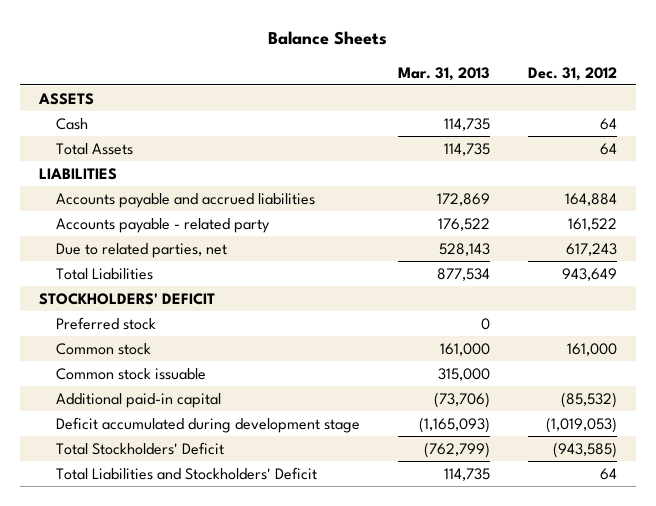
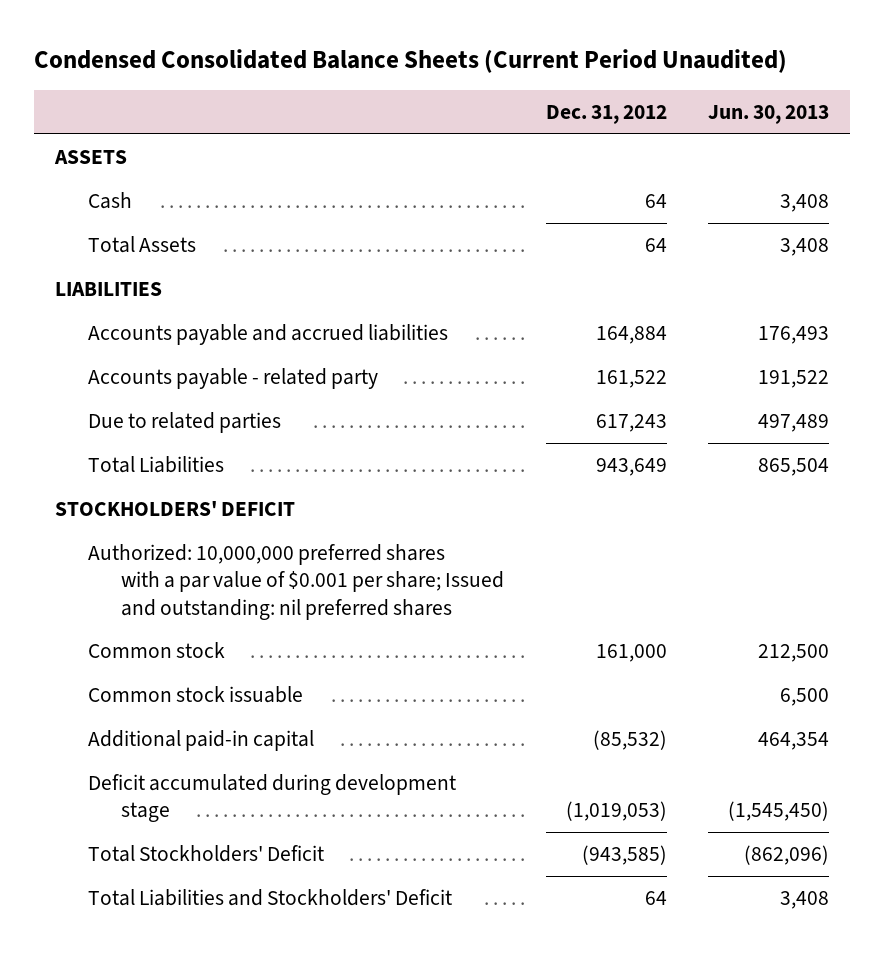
- Balance Sheets
+ Condensed Consolidated Balance Sheets (Current Period Unaudited)
- | Mar. 31, 2013 | Dec. 31, 2012
+ | Dec. 31, 2012 | Jun. 30, 2013
- Due to related parties, net | 528,143 | 617,243
+ Due to related parties | 617,243 | 497,489
- Preferred stock | 0 |
+ Authorized: 10,000,000 preferred shares with a par value of $0.001 per share; Issued and outstanding: nil preferred shares

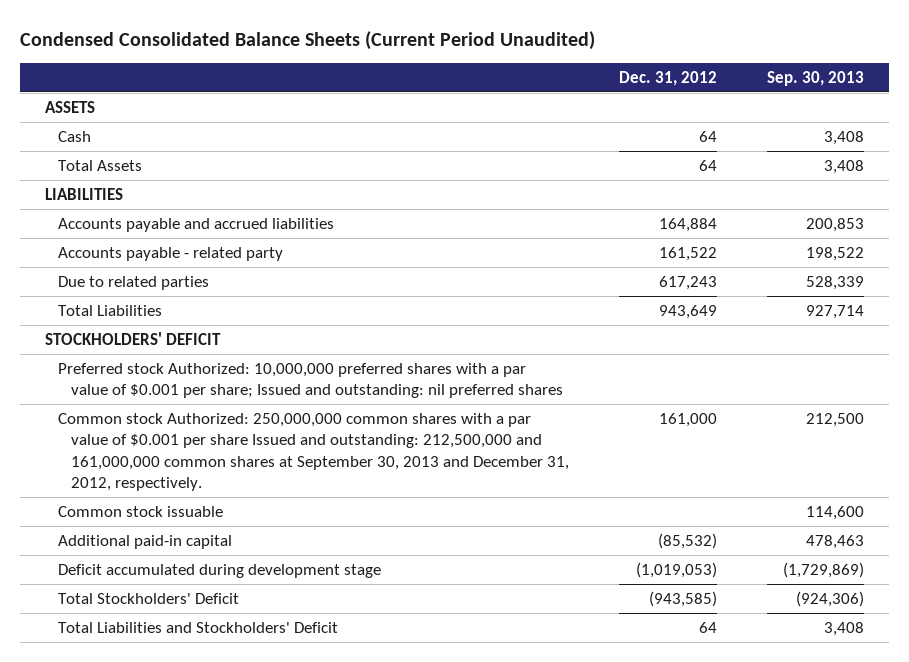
- | Dec. 31, 2012 | Jun. 30, 2013
+ | Dec. 31, 2012 | Sep. 30, 2013
- Authorized: 10,000,000 preferred shares with a par value of $0.001 per share; Issued and outstanding: nil preferred shares
- Common stock | 161,000 | 212,500
+ Preferred stock Authorized: 10,000,000 preferred shares with a par value of $0.001 per share; Issued and outstanding: nil preferred shares
+ Common stock Authorized: 250,000,000 common shares with a par value of $0.001 per share Issued and outstanding: 212,500,000 and 161,000,000 common shares at September 30, 2013 and December 31, 2012, respectively. | 161,000 | 212,500

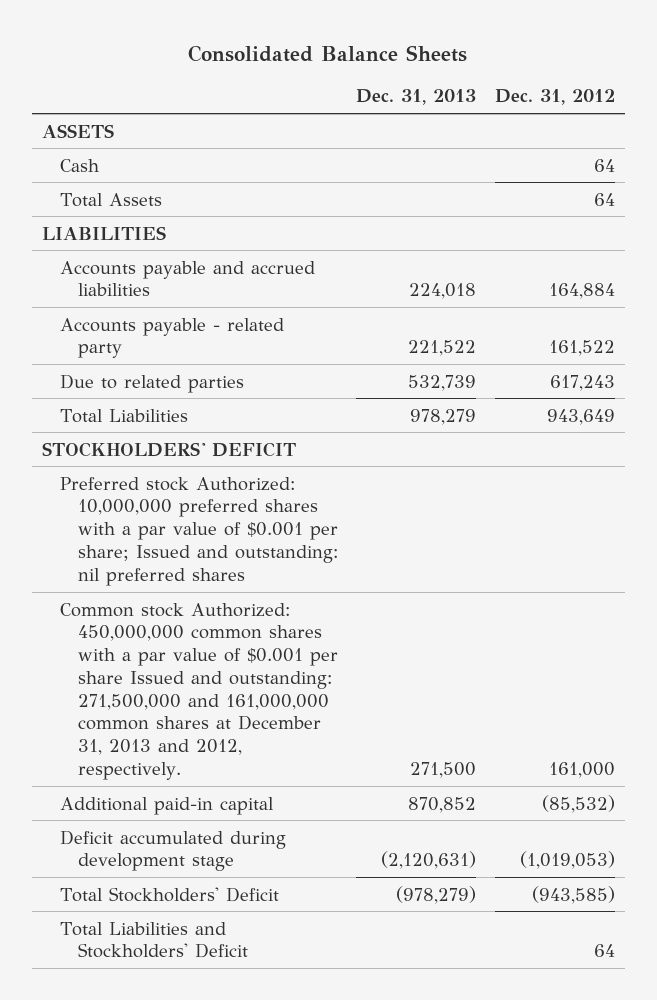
- Condensed Consolidated Balance Sheets (Current Period Unaudited)
+ Consolidated Balance Sheets
- | Dec. 31, 2012 | Sep. 30, 2013
+ | Dec. 31, 2013 | Dec. 31, 2012
- Common stock Authorized: 250,000,000 common shares with a par value of $0.001 per share Issued and outstanding: 212,500,000 and 161,000,000 common shares at September 30, 2013 and December 31, 2012, respectively. | 161,000 | 212,500
- Common stock issuable | | 114,600
+ Common stock Authorized: 450,000,000 common shares with a par value of $0.001 per share Issued and outstanding: 271,500,000 and 161,000,000 common shares at December 31, 2013 and 2012, respectively. | 271,500 | 161,000

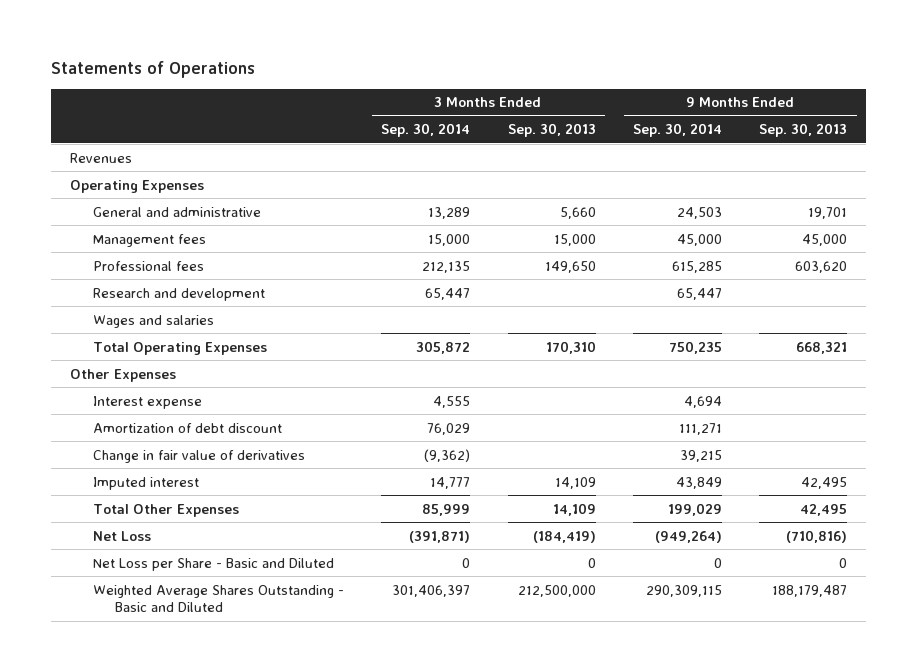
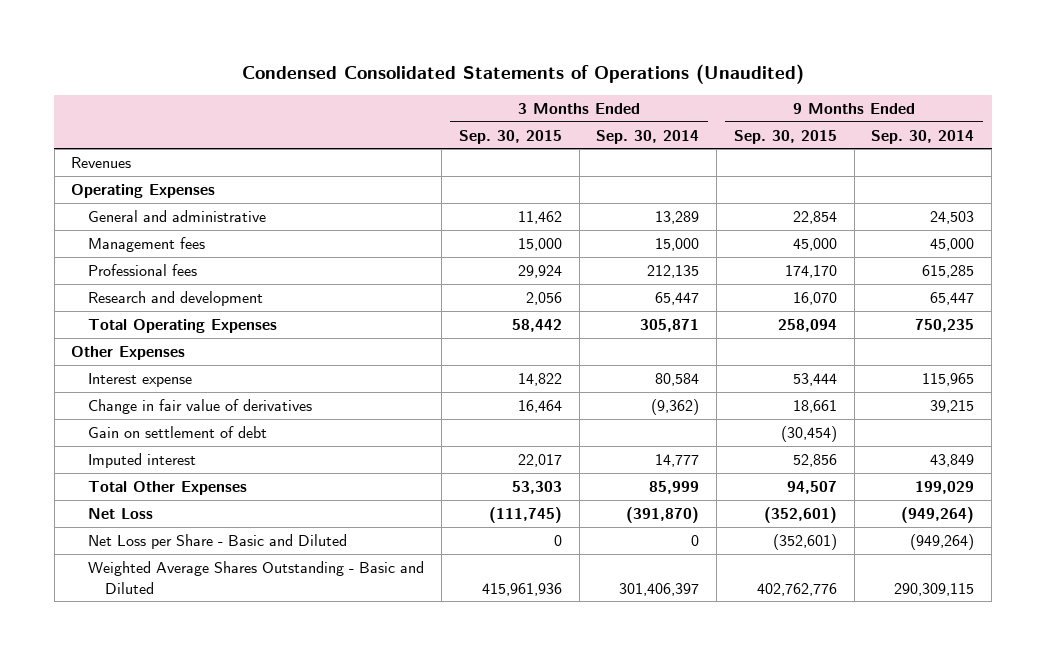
- Statements of Operations
+ Condensed Consolidated Statements of Operations (Unaudited)
- | 3 Months Ended Sep. 30, 2014 | 3 Months Ended Sep. 30, 2013 | 9 Months Ended Sep. 30, 2014 | 9 Months Ended Sep. 30, 2013
+ | 3 Months Ended Sep. 30, 2015 | 3 Months Ended Sep. 30, 2014 | 9 Months Ended Sep. 30, 2015 | 9 Months Ended Sep. 30, 2014
- Wages and salaries
- Total Operating Expenses | 305,872 | 170,310 | 750,235 | 668,321
+ Total Operating Expenses | 58,442 | 305,871 | 258,094 | 750,235
- Interest expense | 4,555 | | 4,694 |
- Amortization of debt discount | 76,029 | | 111,271 |
+ Interest expense | 14,822 | 80,584 | 53,444 | 115,965
+ Gain on settlement of debt | | | (30,454) |
- Net Loss | (391,871) | (184,419) | (949,264) | (710,816)
- Net Loss per Share - Basic and Diluted | 0 | 0 | 0 | 0
+ Net Loss | (111,745) | (391,870) | (352,601) | (949,264)
+ Net Loss per Share - Basic and Diluted | 0 | 0 | (352,601) | (949,264)

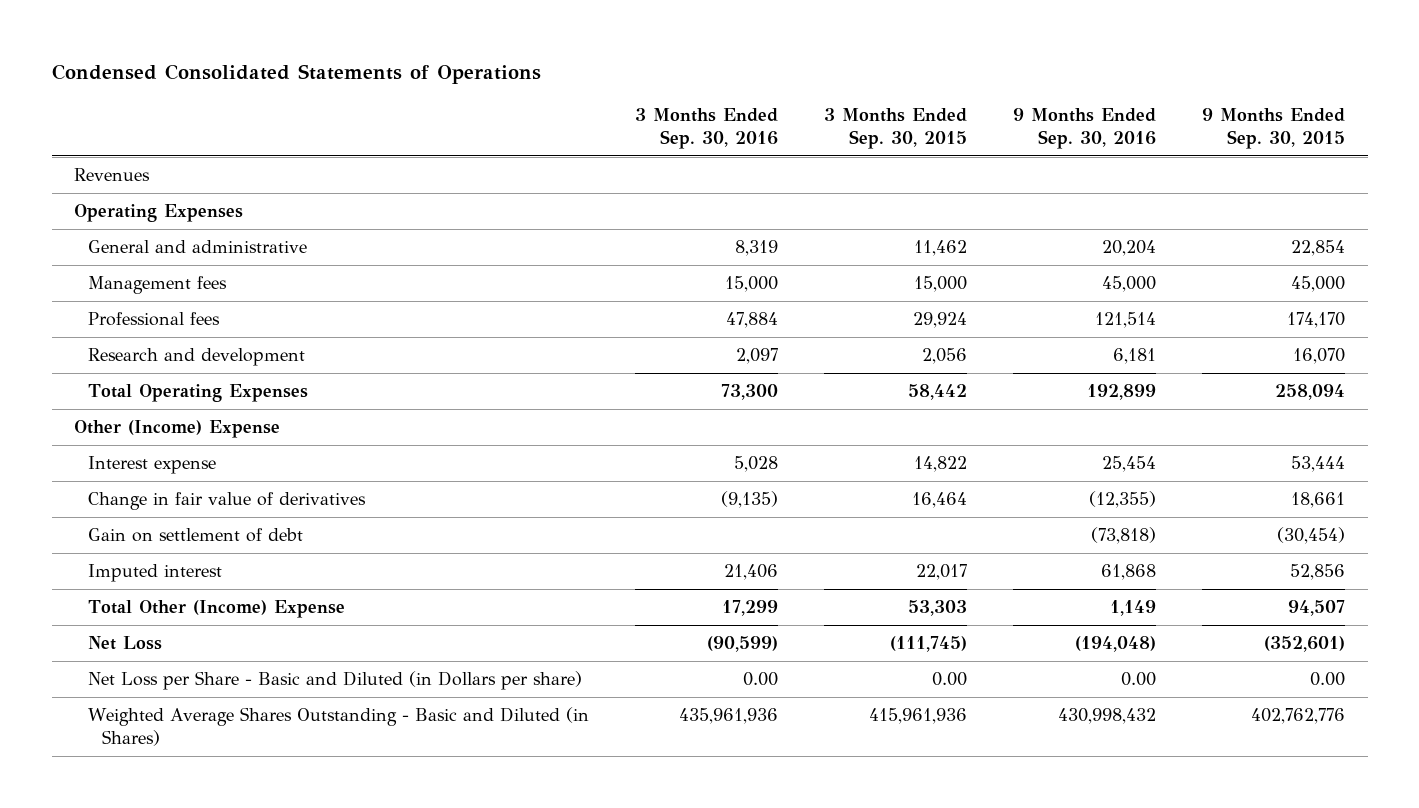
- Condensed Consolidated Statements of Operations (Unaudited)
+ Condensed Consolidated Statements of Operations
- | 3 Months Ended Sep. 30, 2015 | 3 Months Ended Sep. 30, 2014 | 9 Months Ended Sep. 30, 2015 | 9 Months Ended Sep. 30, 2014
+ | 3 Months Ended Sep. 30, 2016 | 3 Months Ended Sep. 30, 2015 | 9 Months Ended Sep. 30, 2016 | 9 Months Ended Sep. 30, 2015
- Other Expenses
+ Other (Income) Expense
- Total Other Expenses | 53,303 | 85,999 | 94,507 | 199,029
+ Total Other (Income) Expense | 17,299 | 53,303 | 1,149 | 94,507
- Net Loss per Share - Basic and Diluted | 0 | 0 | (352,601) | (949,264)
- Weighted Average Shares Outstanding - Basic and Diluted | 415,961,936 | 301,406,397 | 402,762,776 | 290,309,115
+ Net Loss per Share - Basic and Diluted (in Dollars per share) | 0.00 | 0.00 | 0.00 | 0.00
+ Weighted Average Shares Outstanding - Basic and Diluted (in Shares) | 435,961,936 | 415,961,936 | 430,998,432 | 402,762,776

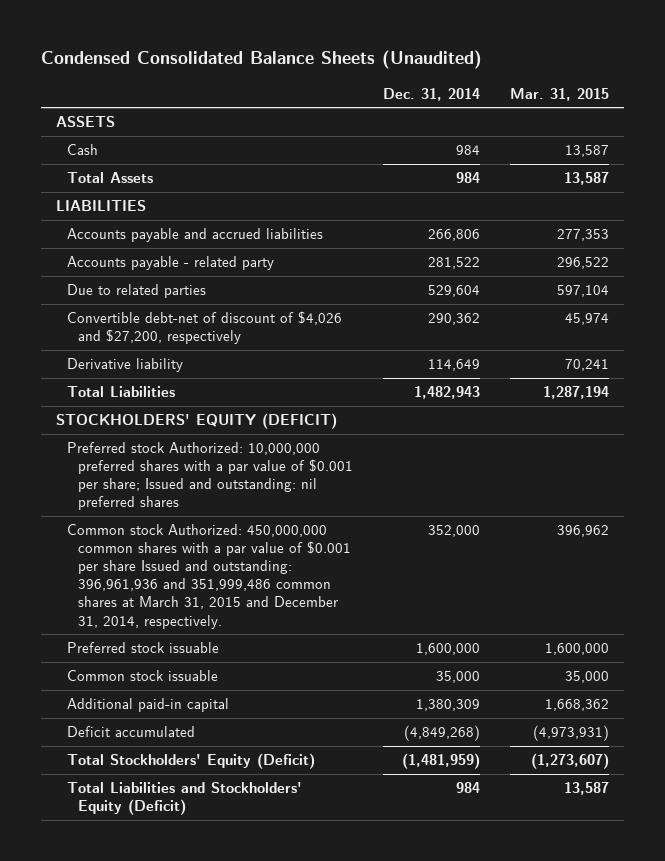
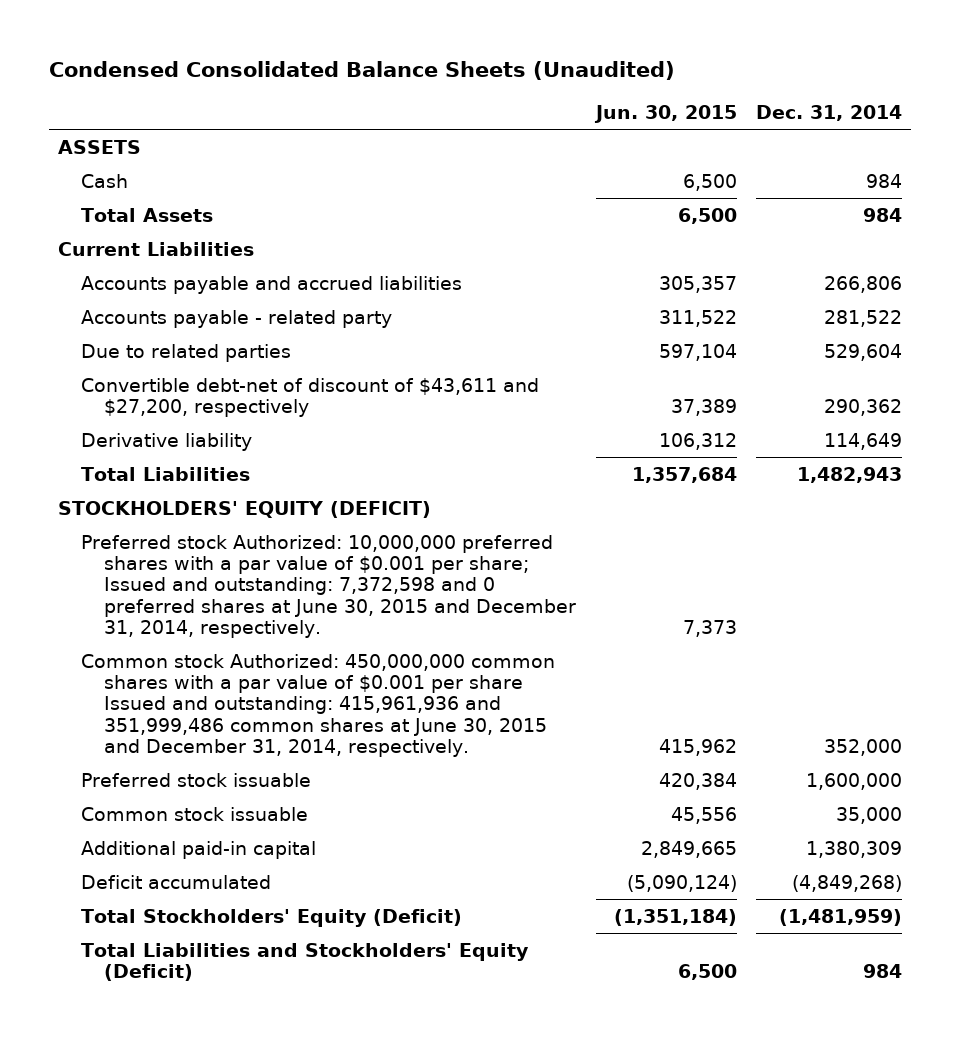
- | Dec. 31, 2014 | Mar. 31, 2015
+ | Jun. 30, 2015 | Dec. 31, 2014
- LIABILITIES
+ Current Liabilities
- Convertible debt-net of discount of $4,026 and $27,200, respectively | 290,362 | 45,974
+ Convertible debt-net of discount of $43,611 and $27,200, respectively | 37,389 | 290,362
- Preferred stock Authorized: 10,000,000 preferred shares with a par value of $0.001 per share; Issued and outstanding: nil preferred shares
- Common stock Authorized: 450,000,000 common shares with a par value of $0.001 per share Issued and outstanding: 396,961,936 and 351,999,486 common shares at March 31, 2015 and December 31, 2014, respectively. | 352,000 | 396,962
+ Preferred stock Authorized: 10,000,000 preferred shares with a par value of $0.001 per share; Issued and outstanding: 7,372,598 and 0 preferred shares at June 30, 2015 and December 31, 2014, respectively. | 7,373 |
+ Common stock Authorized: 450,000,000 common shares with a par value of $0.001 per share Issued and outstanding: 415,961,936 and 351,999,486 common shares at June 30, 2015 and December 31, 2014, respectively. | 415,962 | 352,000

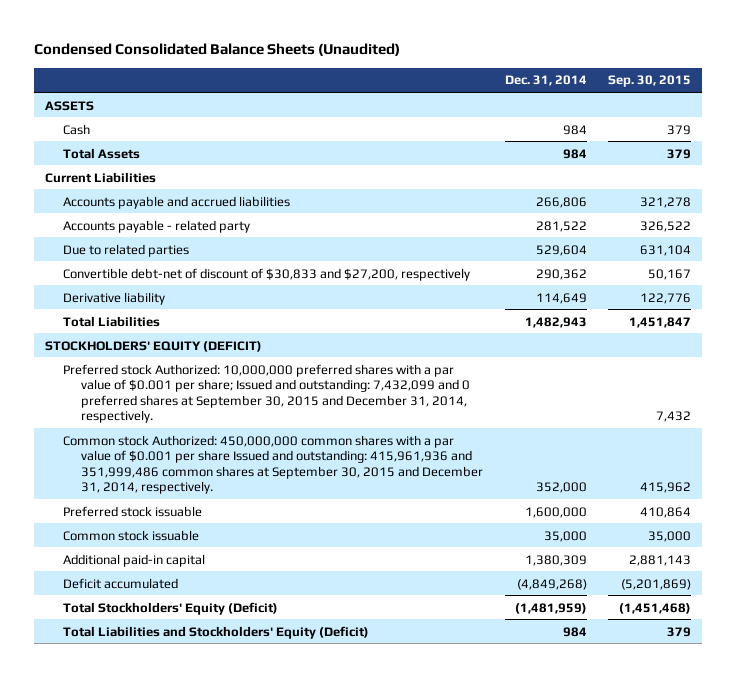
- | Jun. 30, 2015 | Dec. 31, 2014
+ | Dec. 31, 2014 | Sep. 30, 2015
- Convertible debt-net of discount of $43,611 and $27,200, respectively | 37,389 | 290,362
+ Convertible debt-net of discount of $30,833 and $27,200, respectively | 290,362 | 50,167
- Preferred stock Authorized: 10,000,000 preferred shares with a par value of $0.001 per share; Issued and outstanding: 7,372,598 and 0 preferred shares at June 30, 2015 and December 31, 2014, respectively. | 7,373 |
- Common stock Authorized: 450,000,000 common shares with a par value of $0.001 per share Issued and outstanding: 415,961,936 and 351,999,486 common shares at June 30, 2015 and December 31, 2014, respectively. | 415,962 | 352,000
+ Preferred stock Authorized: 10,000,000 preferred shares with a par value of $0.001 per share; Issued and outstanding: 7,432,099 and 0 preferred shares at September 30, 2015 and December 31, 2014, respectively. | | 7,432
+ Common stock Authorized: 450,000,000 common shares with a par value of $0.001 per share Issued and outstanding: 415,961,936 and 351,999,486 common shares at September 30, 2015 and December 31, 2014, respectively. | 352,000 | 415,962

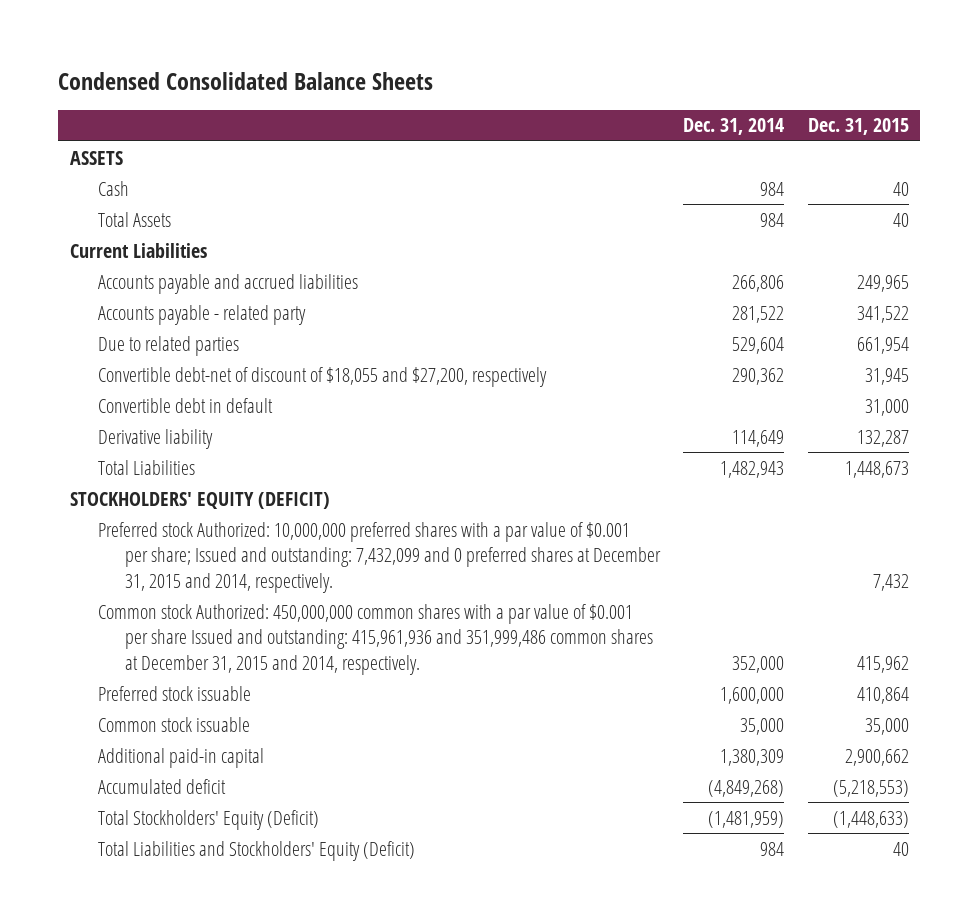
- Condensed Consolidated Balance Sheets (Unaudited)
+ Condensed Consolidated Balance Sheets
- | Dec. 31, 2014 | Sep. 30, 2015
+ | Dec. 31, 2014 | Dec. 31, 2015
- Convertible debt-net of discount of $30,833 and $27,200, respectively | 290,362 | 50,167
+ Convertible debt-net of discount of $18,055 and $27,200, respectively | 290,362 | 31,945
+ Convertible debt in default | | 31,000
- Preferred stock Authorized: 10,000,000 preferred shares with a par value of $0.001 per share; Issued and outstanding: 7,432,099 and 0 preferred shares at September 30, 2015 and December 31, 2014, respectively. | | 7,432
- Common stock Authorized: 450,000,000 common shares with a par value of $0.001 per share Issued and outstanding: 415,961,936 and 351,999,486 common shares at September 30, 2015 and December 31, 2014, respectively. | 352,000 | 415,962
+ Preferred stock Authorized: 10,000,000 preferred shares with a par value of $0.001 per share; Issued and outstanding: 7,432,099 and 0 preferred shares at December 31, 2015 and 2014, respectively. | | 7,432
+ Common stock Authorized: 450,000,000 common shares with a par value of $0.001 per share Issued and outstanding: 415,961,936 and 351,999,486 common shares at December 31, 2015 and 2014, respectively. | 352,000 | 415,962
- Deficit accumulated | (4,849,268) | (5,201,869)
+ Accumulated deficit | (4,849,268) | (5,218,553)

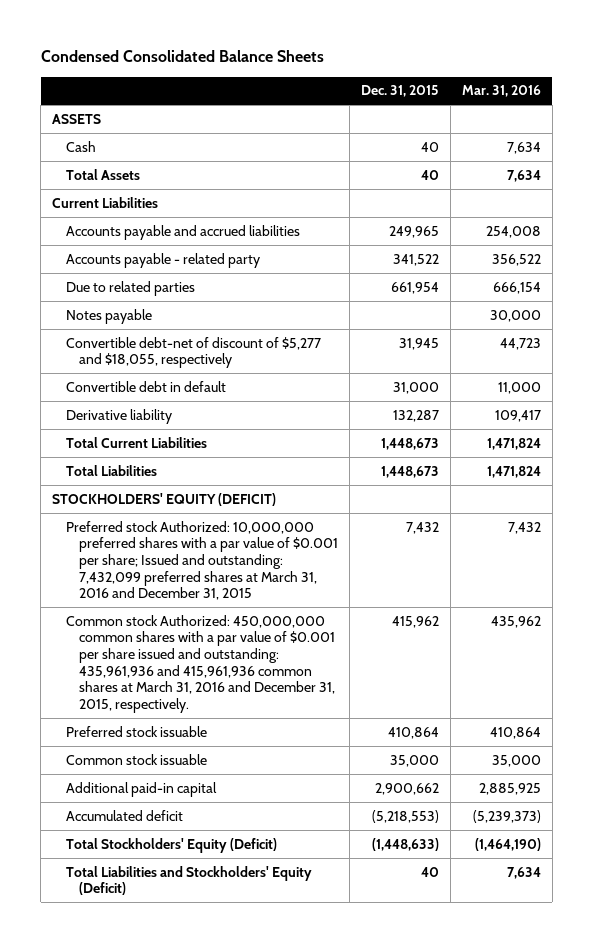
- | Dec. 31, 2014 | Dec. 31, 2015
+ | Dec. 31, 2015 | Mar. 31, 2016
- Convertible debt-net of discount of $18,055 and $27,200, respectively | 290,362 | 31,945
+ Notes payable | | 30,000
+ Convertible debt-net of discount of $5,277 and $18,055, respectively | 31,945 | 44,723
+ Total Current Liabilities | 1,448,673 | 1,471,824
- Preferred stock Authorized: 10,000,000 preferred shares with a par value of $0.001 per share; Issued and outstanding: 7,432,099 and 0 preferred shares at December 31, 2015 and 2014, respectively. | | 7,432
- Common stock Authorized: 450,000,000 common shares with a par value of $0.001 per share Issued and outstanding: 415,961,936 and 351,999,486 common shares at December 31, 2015 and 2014, respectively. | 352,000 | 415,962
+ Preferred stock Authorized: 10,000,000 preferred shares with a par value of $0.001 per share; Issued and outstanding: 7,432,099 preferred shares at March 31, 2016 and December 31, 2015 | 7,432 | 7,432
+ Common stock Authorized: 450,000,000 common shares with a par value of $0.001 per share issued and outstanding: 435,961,936 and 415,961,936 common shares at March 31, 2016 and December 31, 2015, respectively. | 415,962 | 435,962

